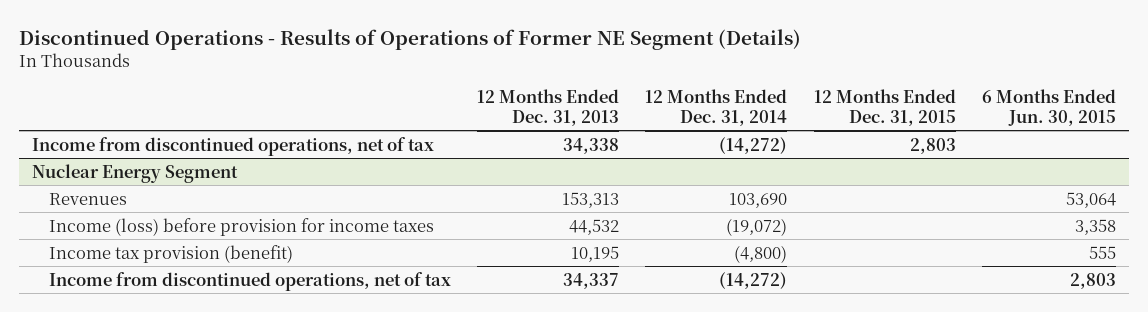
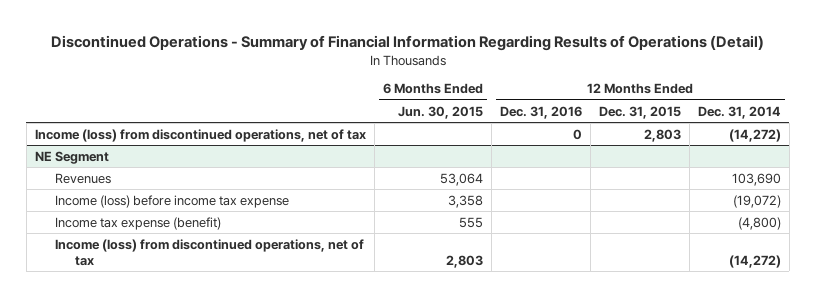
- Discontinued Operations - Results of Operations of Former NE Segment (Details)
+ Discontinued Operations - Summary of Financial Information Regarding Results of Operations (Detail)
- | 12 Months Ended Dec. 31, 2013 | 12 Months Ended Dec. 31, 2014 | 12 Months Ended Dec. 31, 2015 | 6 Months Ended Jun. 30, 2015
+ | 6 Months Ended Jun. 30, 2015 | 12 Months Ended Dec. 31, 2016 | 12 Months Ended Dec. 31, 2015 | 12 Months Ended Dec. 31, 2014
- Income from discontinued operations, net of tax | 34,338 | (14,272) | 2,803 |
- Nuclear Energy Segment
+ Income (loss) from discontinued operations, net of tax | | 0 | 2,803 | (14,272)
+ NE Segment
- Income (loss) before provision for income taxes | 44,532 | (19,072) | | 3,358
- Income tax provision (benefit) | 10,195 | (4,800) | | 555
- Income from discontinued operations, net of tax | 34,337 | (14,272) | | 2,803
+ Income (loss) before income tax expense | 3,358 | | | (19,072)
+ Income tax expense (benefit) | 555 | | | (4,800)
+ Income (loss) from discontinued operations, net of tax | 2,803 | | | (14,272)

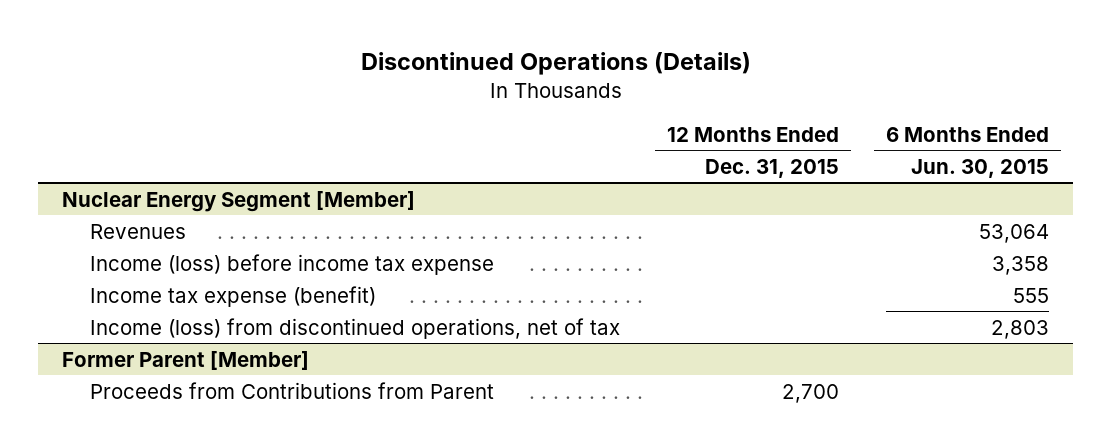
- Discontinued Operations - Summary of Financial Information Regarding Results of Operations (Detail)
+ Discontinued Operations (Details)
- | 6 Months Ended Jun. 30, 2015 | 12 Months Ended Dec. 31, 2016 | 12 Months Ended Dec. 31, 2015 | 12 Months Ended Dec. 31, 2014
+ | 12 Months Ended Dec. 31, 2015 | 6 Months Ended Jun. 30, 2015
- Income (loss) from discontinued operations, net of tax | | 0 | 2,803 | (14,272)
- NE Segment
+ Nuclear Energy Segment [Member]
+ Former Parent [Member]
+ Proceeds from Contributions from Parent | 2,700 |

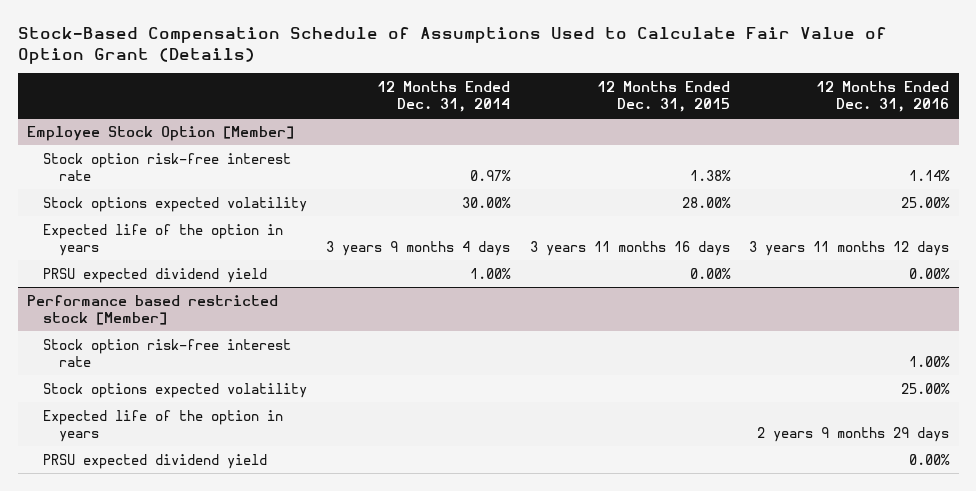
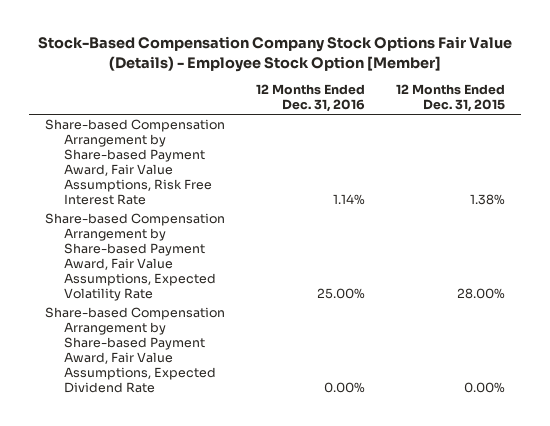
- Stock-Based Compensation Schedule of Assumptions Used to Calculate Fair Value of Option Grant (Details)
+ Stock-Based Compensation Company Stock Options Fair Value (Details) - Employee Stock Option [Member]
- | 12 Months Ended Dec. 31, 2014 | 12 Months Ended Dec. 31, 2015 | 12 Months Ended Dec. 31, 2016
+ | 12 Months Ended Dec. 31, 2016 | 12 Months Ended Dec. 31, 2015
- Employee Stock Option [Member]
- Stock option risk-free interest rate | 0.97% | 1.38% | 1.14%
- Stock options expected volatility | 30.00% | 28.00% | 25.00%
- Expected life of the option in years | 3 years 9 months 4 days | 3 years 11 months 16 days | 3 years 11 months 12 days
- PRSU expected dividend yield | 1.00% | 0.00% | 0.00%
- Performance based restricted stock [Member]
- Stock option risk-free interest rate | | | 1.00%
- Stock options expected volatility | | | 25.00%
- Expected life of the option in years | | | 2 years 9 months 29 days
- PRSU expected dividend yield | | | 0.00%
+ Share-based Compensation Arrangement by Share-based Payment Award, Fair Value Assumptions, Risk Free Interest Rate | 1.14% | 1.38%
+ Share-based Compensation Arrangement by Share-based Payment Award, Fair Value Assumptions, Expected Volatility Rate | 25.00% | 28.00%
+ Share-based Compensation Arrangement by Share-based Payment Award, Fair Value Assumptions, Expected Dividend Rate | 0.00% | 0.00%

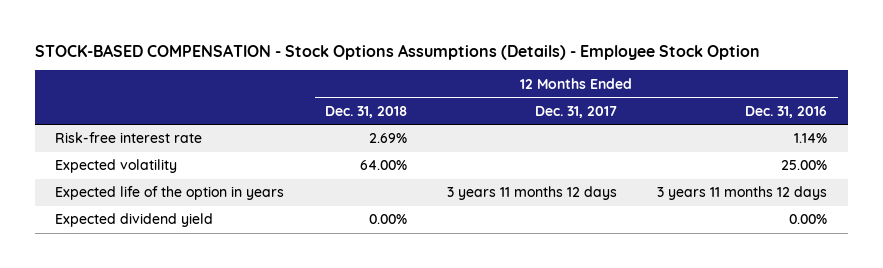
- Stock-Based Compensation Company Stock Options Fair Value (Details) - Employee Stock Option [Member]
+ STOCK-BASED COMPENSATION - Stock Options Assumptions (Details) - Employee Stock Option
- | 12 Months Ended Dec. 31, 2016 | 12 Months Ended Dec. 31, 2015
+ | 12 Months Ended Dec. 31, 2018 | 12 Months Ended Dec. 31, 2017 | 12 Months Ended Dec. 31, 2016
- Share-based Compensation Arrangement by Share-based Payment Award, Fair Value Assumptions, Risk Free Interest Rate | 1.14% | 1.38%
- Share-based Compensation Arrangement by Share-based Payment Award, Fair Value Assumptions, Expected Volatility Rate | 25.00% | 28.00%
- Share-based Compensation Arrangement by Share-based Payment Award, Fair Value Assumptions, Expected Dividend Rate | 0.00% | 0.00%
+ Risk-free interest rate | 2.69% | | 1.14%
+ Expected volatility | 64.00% | | 25.00%
+ Expected life of the option in years | | 3 years 11 months 12 days | 3 years 11 months 12 days
+ Expected dividend yield | 0.00% | | 0.00%

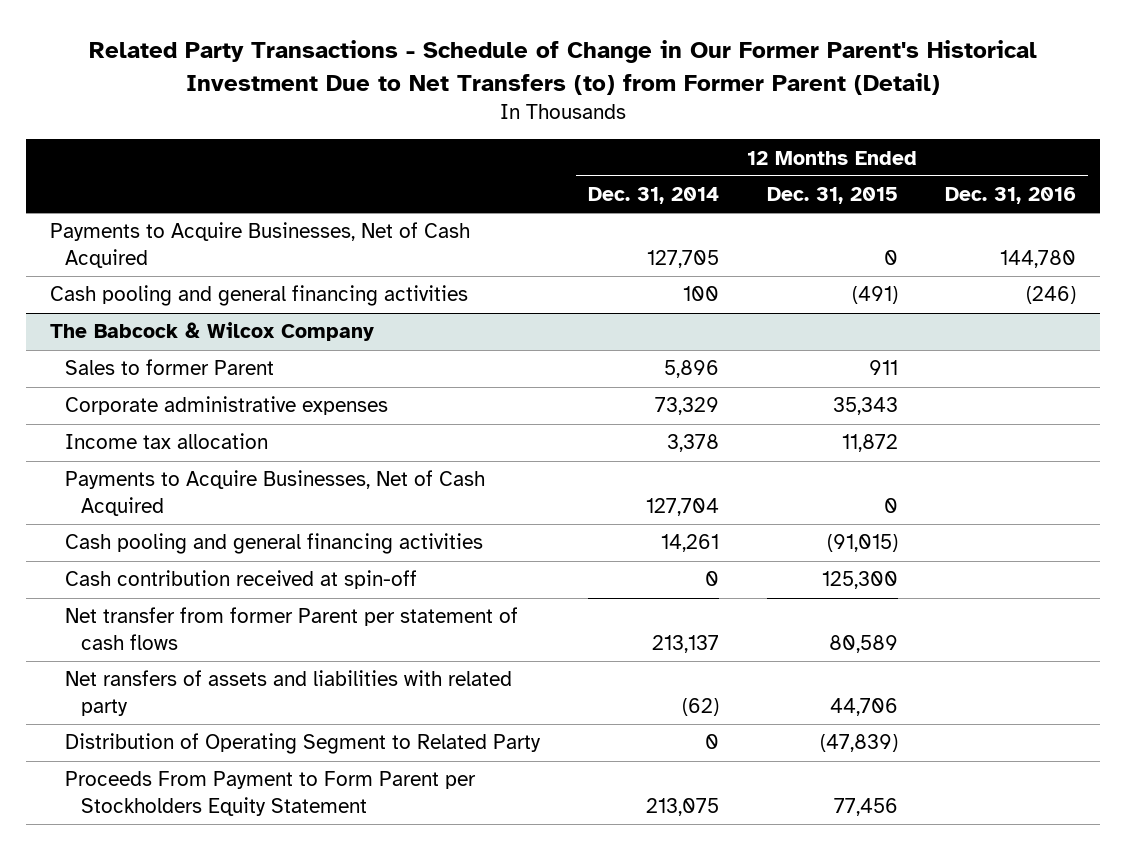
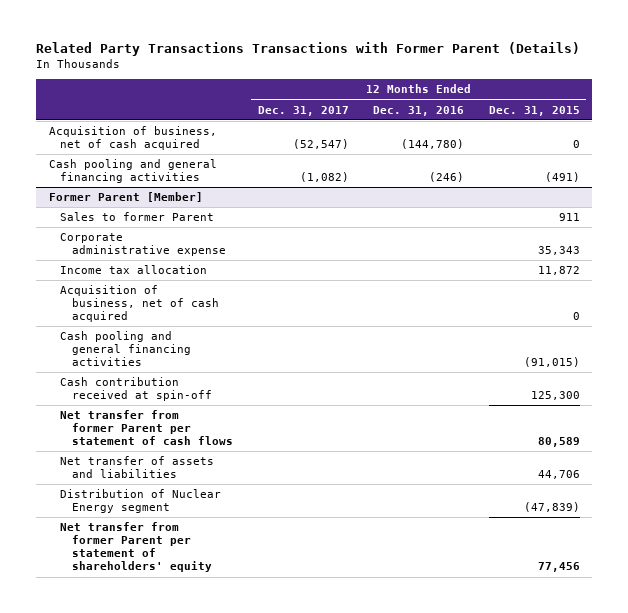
- Related Party Transactions - Schedule of Change in Our Former Parent's Historical Investment Due to Net Transfers (to) from Former Parent (Detail)
+ Related Party Transactions Transactions with Former Parent (Details)
- | 12 Months Ended Dec. 31, 2014 | 12 Months Ended Dec. 31, 2015 | 12 Months Ended Dec. 31, 2016
+ | 12 Months Ended Dec. 31, 2017 | 12 Months Ended Dec. 31, 2016 | 12 Months Ended Dec. 31, 2015
- Payments to Acquire Businesses, Net of Cash Acquired | 127,705 | 0 | 144,780
+ Acquisition of business, net of cash acquired | (52,547) | (144,780) | 0
- The Babcock & Wilcox Company
+ Former Parent [Member]
- Corporate administrative expenses | 73,329 | 35,343 |
+ Corporate administrative expense | | | 35,343
- Payments to Acquire Businesses, Net of Cash Acquired | 127,704 | 0 |
+ Acquisition of business, net of cash acquired | | | 0
- Net ransfers of assets and liabilities with related party | (62) | 44,706 |
- Distribution of Operating Segment to Related Party | 0 | (47,839) |
- Proceeds From Payment to Form Parent per Stockholders Equity Statement | 213,075 | 77,456 |
+ Net transfer of assets and liabilities | | | 44,706
+ Distribution of Nuclear Energy segment | | | (47,839)
+ Net transfer from former Parent per statement of shareholders' equity | | | 77,456

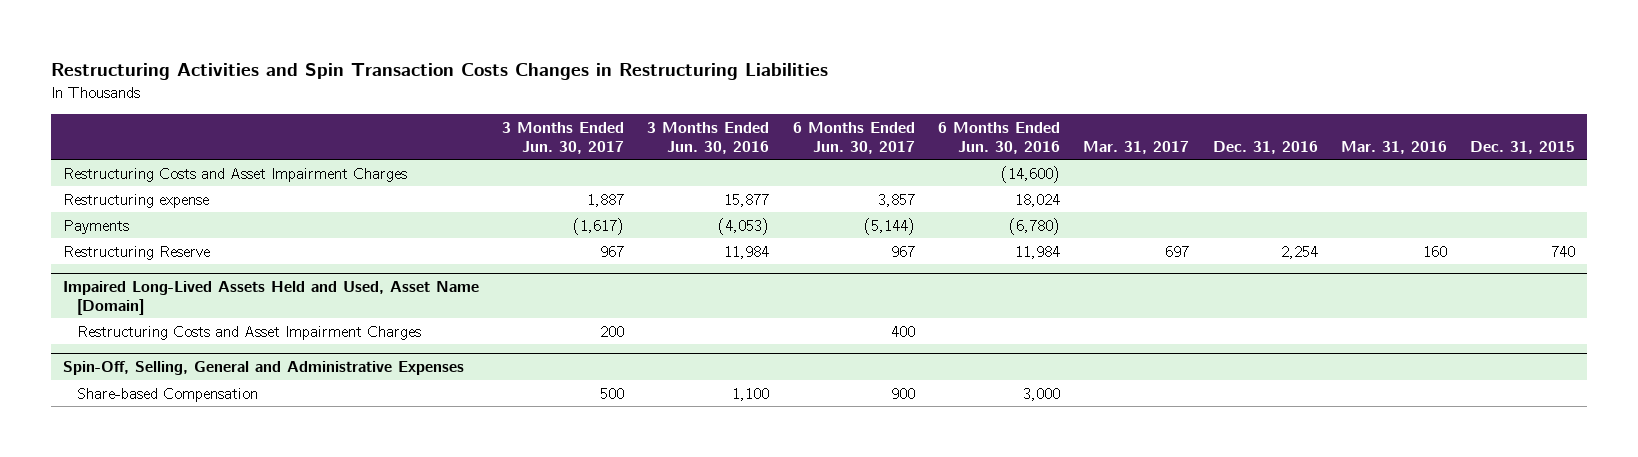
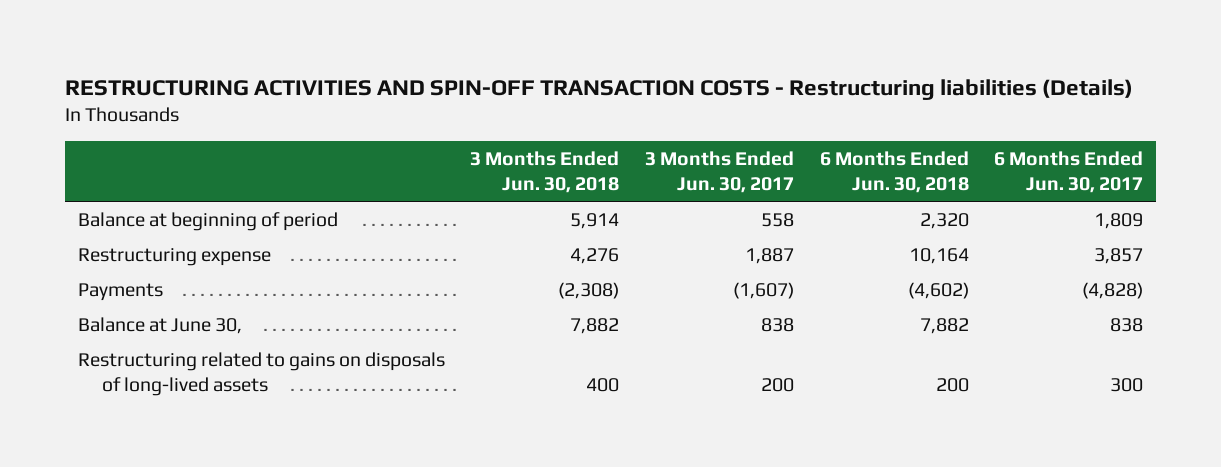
- Restructuring Activities and Spin Transaction Costs Changes in Restructuring Liabilities
+ RESTRUCTURING ACTIVITIES AND SPIN-OFF TRANSACTION COSTS - Restructuring liabilities (Details)
- | 3 Months Ended Jun. 30, 2017 | 3 Months Ended Jun. 30, 2016 | 6 Months Ended Jun. 30, 2017 | 6 Months Ended Jun. 30, 2016 | Mar. 31, 2017 | Dec. 31, 2016 | Mar. 31, 2016 | Dec. 31, 2015
+ | 3 Months Ended Jun. 30, 2018 | 3 Months Ended Jun. 30, 2017 | 6 Months Ended Jun. 30, 2018 | 6 Months Ended Jun. 30, 2017
- Restructuring Costs and Asset Impairment Charges | | | | (14,600) | | | |
+ Balance at beginning of period | 5,914 | 558 | 2,320 | 1,809
- Payments | (1,617) | (4,053) | (5,144) | (6,780) | | | |
- Restructuring Reserve | 967 | 11,984 | 967 | 11,984 | 697 | 2,254 | 160 | 740
- Impaired Long-Lived Assets Held and Used, Asset Name [Domain]
- Restructuring Costs and Asset Impairment Charges | 200 | | 400 | | | | |
- Spin-Off, Selling, General and Administrative Expenses
- Share-based Compensation | 500 | 1,100 | 900 | 3,000 | | | |
+ Payments | (2,308) | (1,607) | (4,602) | (4,828)
+ Balance at June 30, | 7,882 | 838 | 7,882 | 838
+ Restructuring related to gains on disposals of long-lived assets | 400 | 200 | 200 | 300

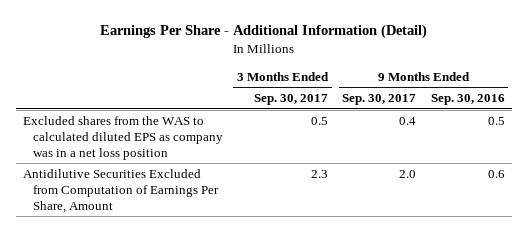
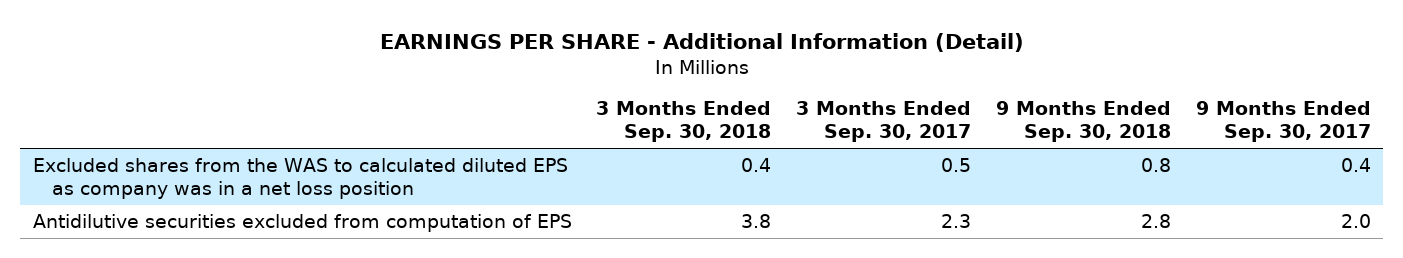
- Earnings Per Share - Additional Information (Detail)
+ EARNINGS PER SHARE - Additional Information (Detail)
- | 3 Months Ended Sep. 30, 2017 | 9 Months Ended Sep. 30, 2017 | 9 Months Ended Sep. 30, 2016
+ | 3 Months Ended Sep. 30, 2018 | 3 Months Ended Sep. 30, 2017 | 9 Months Ended Sep. 30, 2018 | 9 Months Ended Sep. 30, 2017
- Antidilutive Securities Excluded from Computation of Earnings Per Share, Amount | 2.3 | 2.0 | 0.6
+ Antidilutive securities excluded from computation of EPS | 3.8 | 2.3 | 2.8 | 2.0

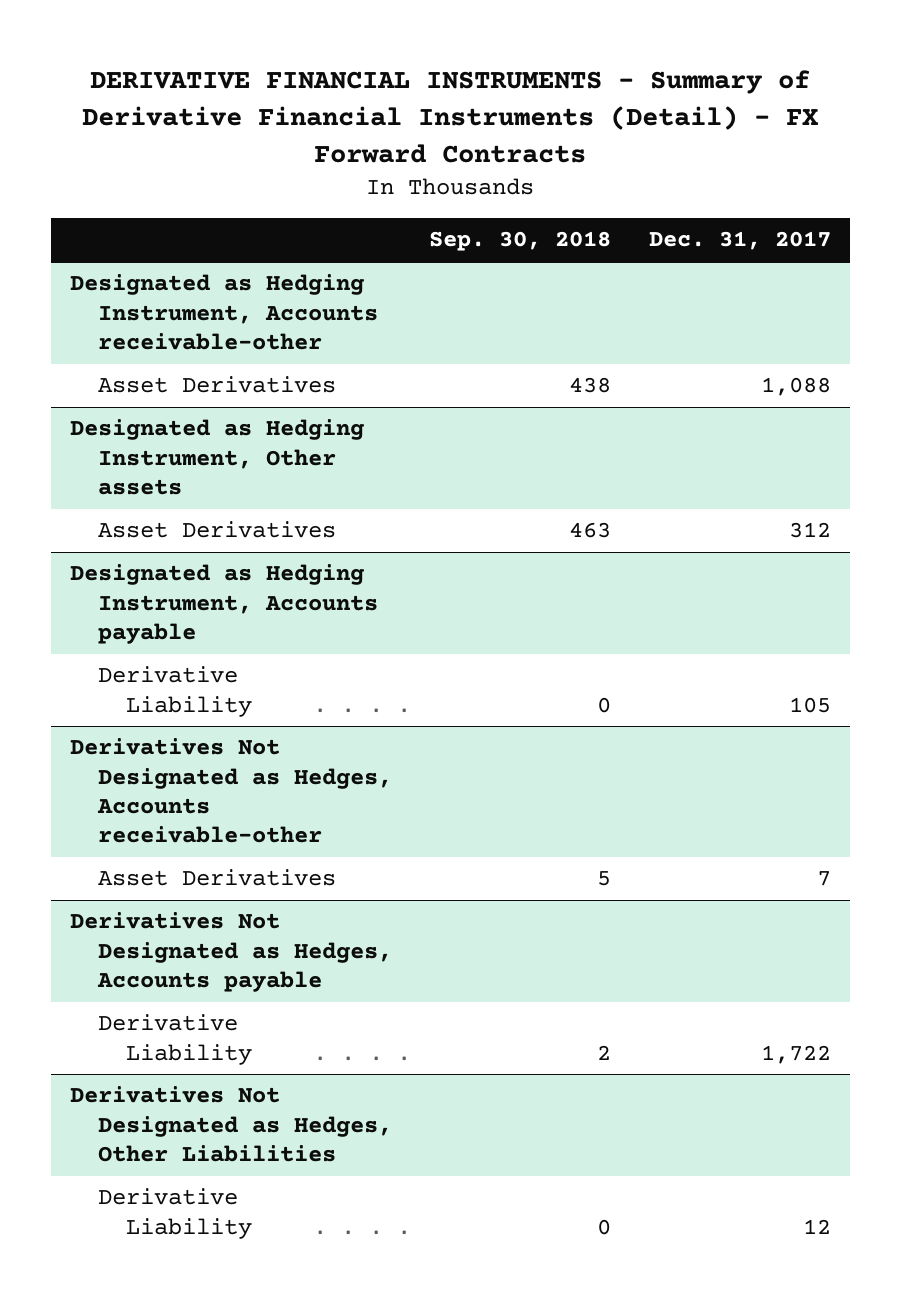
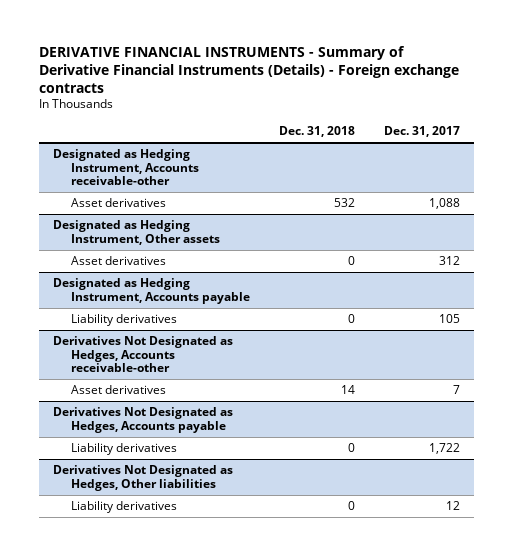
- DERIVATIVE FINANCIAL INSTRUMENTS - Summary of Derivative Financial Instruments (Detail) - FX Forward Contracts
+ DERIVATIVE FINANCIAL INSTRUMENTS - Summary of Derivative Financial Instruments (Details) - Foreign exchange contracts
- | Sep. 30, 2018 | Dec. 31, 2017
+ | Dec. 31, 2018 | Dec. 31, 2017
@ Designated as Hedging Instrument, Accounts receivable-other
- Asset Derivatives | 438 | 1,088
+ Asset derivatives | 532 | 1,088
@ Designated as Hedging Instrument, Other assets
- Asset Derivatives | 463 | 312
+ Asset derivatives | 0 | 312
@ Designated as Hedging Instrument, Accounts payable
- Derivative Liability | 0 | 105
+ Liability derivatives | 0 | 105
@ Derivatives Not Designated as Hedges, Accounts receivable-other
- Asset Derivatives | 5 | 7
+ Asset derivatives | 14 | 7
@ Derivatives Not Designated as Hedges, Accounts payable
- Derivative Liability | 2 | 1,722
- Derivatives Not Designated as Hedges, Other Liabilities
- Derivative Liability | 0 | 12
@ Derivatives Not Designated as Hedges, Accounts payable
+ Liability derivatives | 0 | 1,722
+ Derivatives Not Designated as Hedges, Other liabilities
+ Liability derivatives | 0 | 12

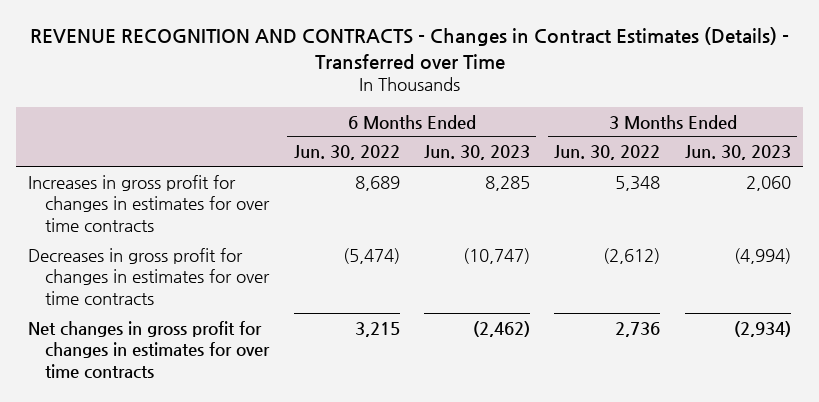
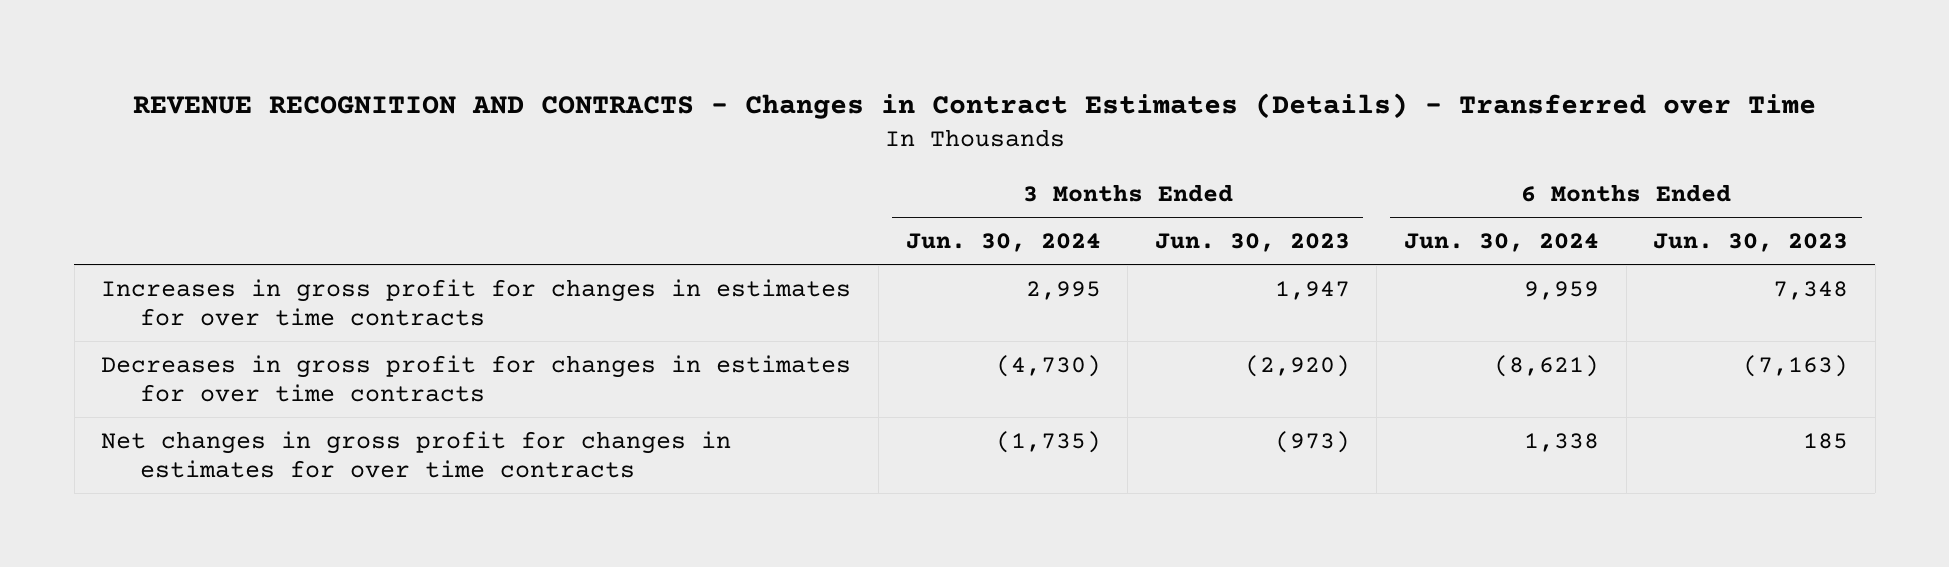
- | 6 Months Ended Jun. 30, 2022 | 6 Months Ended Jun. 30, 2023 | 3 Months Ended Jun. 30, 2022 | 3 Months Ended Jun. 30, 2023
+ | 3 Months Ended Jun. 30, 2024 | 3 Months Ended Jun. 30, 2023 | 6 Months Ended Jun. 30, 2024 | 6 Months Ended Jun. 30, 2023
- Increases in gross profit for changes in estimates for over time contracts | 8,689 | 8,285 | 5,348 | 2,060
- Decreases in gross profit for changes in estimates for over time contracts | (5,474) | (10,747) | (2,612) | (4,994)
- Net changes in gross profit for changes in estimates for over time contracts | 3,215 | (2,462) | 2,736 | (2,934)
+ Increases in gross profit for changes in estimates for over time contracts | 2,995 | 1,947 | 9,959 | 7,348
+ Decreases in gross profit for changes in estimates for over time contracts | (4,730) | (2,920) | (8,621) | (7,163)
+ Net changes in gross profit for changes in estimates for over time contracts | (1,735) | (973) | 1,338 | 185

